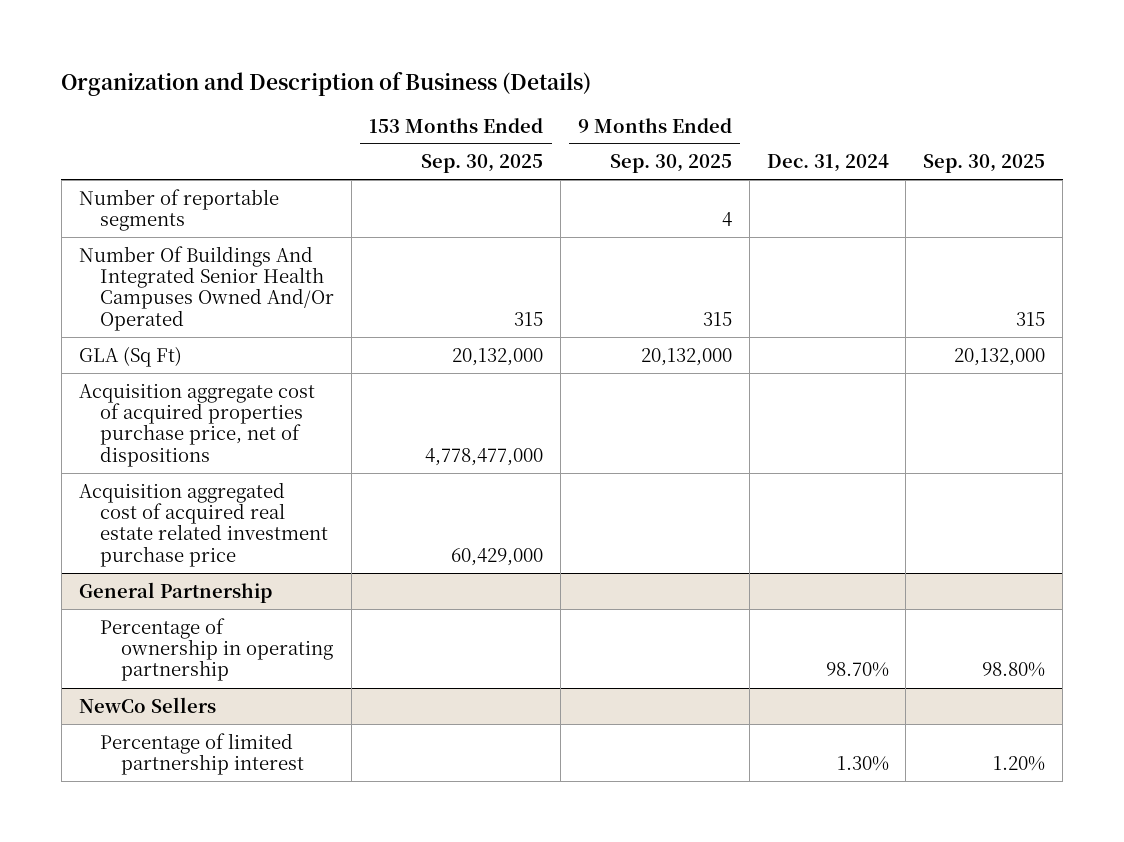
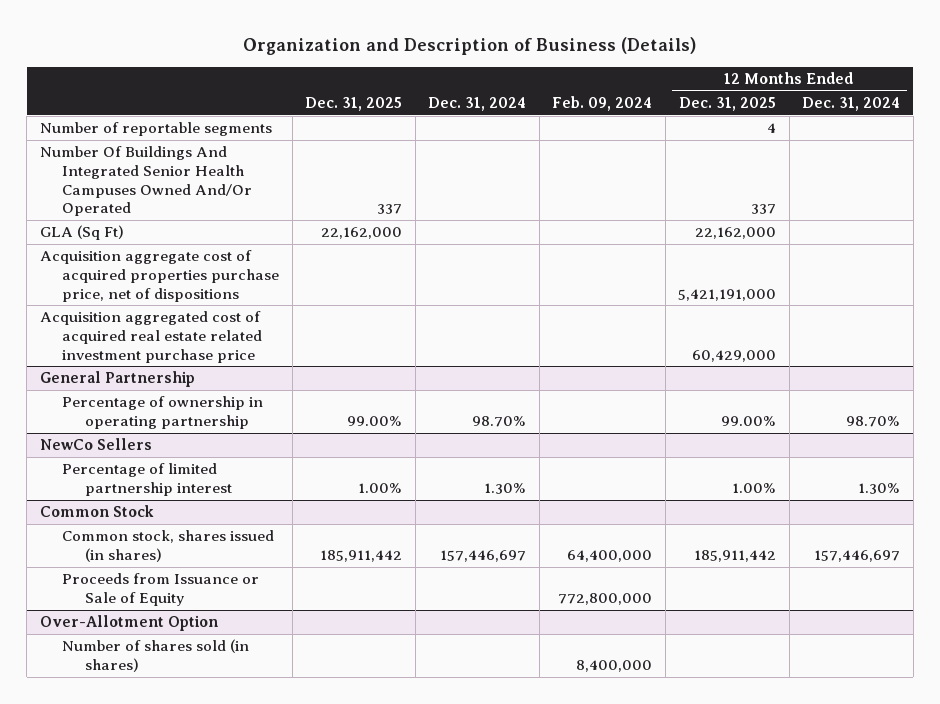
- | 153 Months Ended Sep. 30, 2025 | 9 Months Ended Sep. 30, 2025 | Dec. 31, 2024 | Sep. 30, 2025
+ | Dec. 31, 2025 | Dec. 31, 2024 | Feb. 09, 2024 | 12 Months Ended Dec. 31, 2025 | 12 Months Ended Dec. 31, 2024
+ Common Stock
+ Common stock, shares issued (in shares) | 185,911,442 | 157,446,697 | 64,400,000 | 185,911,442 | 157,446,697
+ Proceeds from Issuance or Sale of Equity | | | 772,800,000 | |
+ Over-Allotment Option
+ Number of shares sold (in shares) | | | 8,400,000 | |

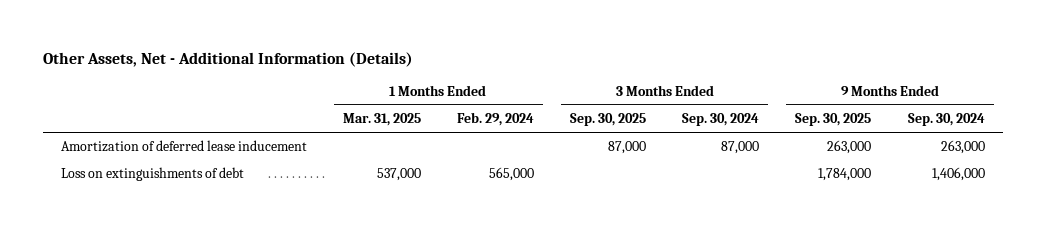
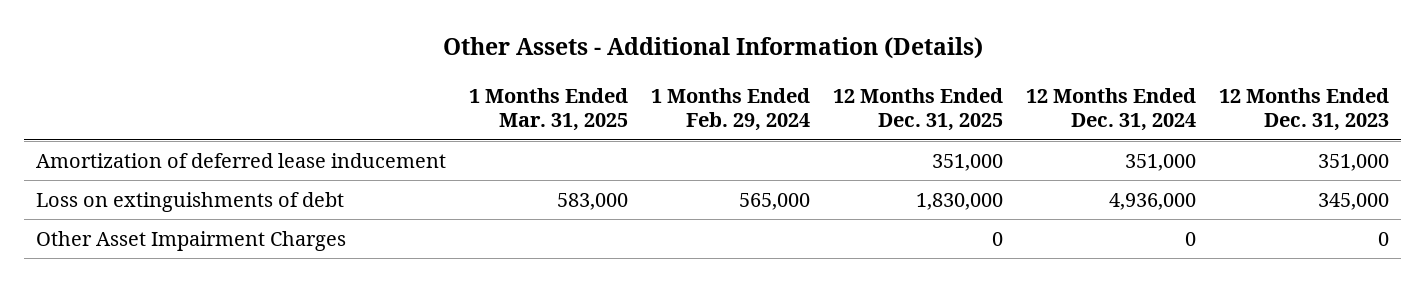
- Other Assets, Net - Additional Information (Details)
+ Other Assets - Additional Information (Details)
- | 1 Months Ended Mar. 31, 2025 | 1 Months Ended Feb. 29, 2024 | 3 Months Ended Sep. 30, 2025 | 3 Months Ended Sep. 30, 2024 | 9 Months Ended Sep. 30, 2025 | 9 Months Ended Sep. 30, 2024
+ | 1 Months Ended Mar. 31, 2025 | 1 Months Ended Feb. 29, 2024 | 12 Months Ended Dec. 31, 2025 | 12 Months Ended Dec. 31, 2024 | 12 Months Ended Dec. 31, 2023
- Loss on extinguishments of debt | 537,000 | 565,000 | | | 1,784,000 | 1,406,000
+ Loss on extinguishments of debt | 583,000 | 565,000 | 1,830,000 | 4,936,000 | 345,000
+ Other Asset Impairment Charges | | | 0 | 0 | 0

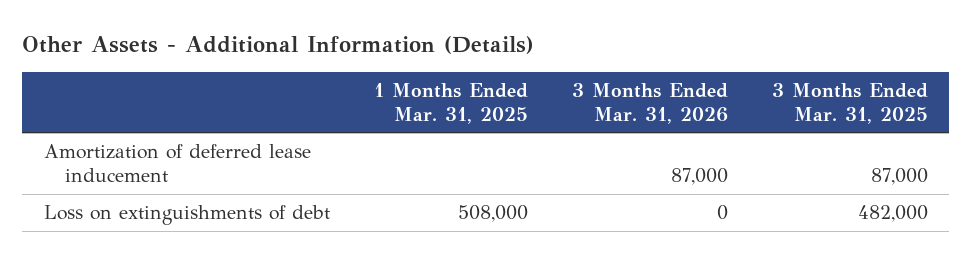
- | 1 Months Ended Mar. 31, 2025 | 1 Months Ended Feb. 29, 2024 | 12 Months Ended Dec. 31, 2025 | 12 Months Ended Dec. 31, 2024 | 12 Months Ended Dec. 31, 2023
+ | 1 Months Ended Mar. 31, 2025 | 3 Months Ended Mar. 31, 2026 | 3 Months Ended Mar. 31, 2025
- Loss on extinguishments of debt | 583,000 | 565,000 | 1,830,000 | 4,936,000 | 345,000
- Other Asset Impairment Charges | | | 0 | 0 | 0
+ Loss on extinguishments of debt | 508,000 | 0 | 482,000

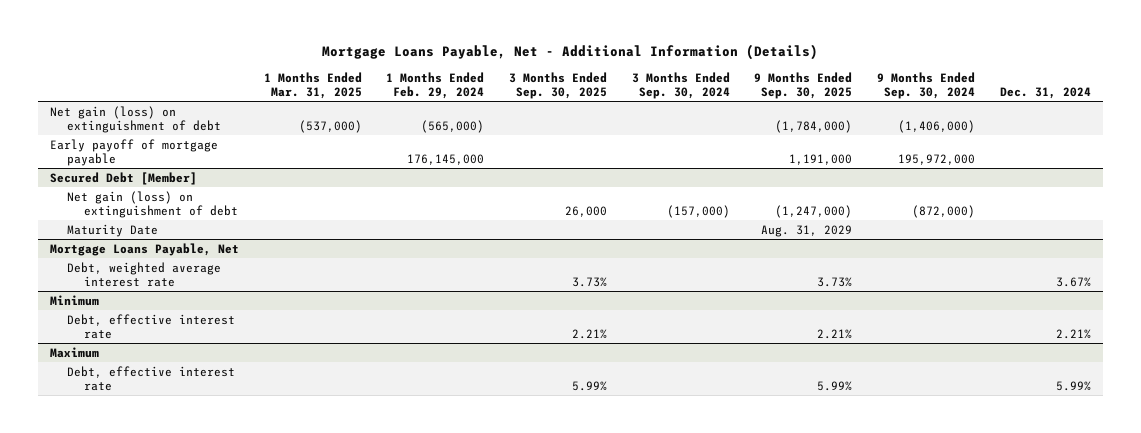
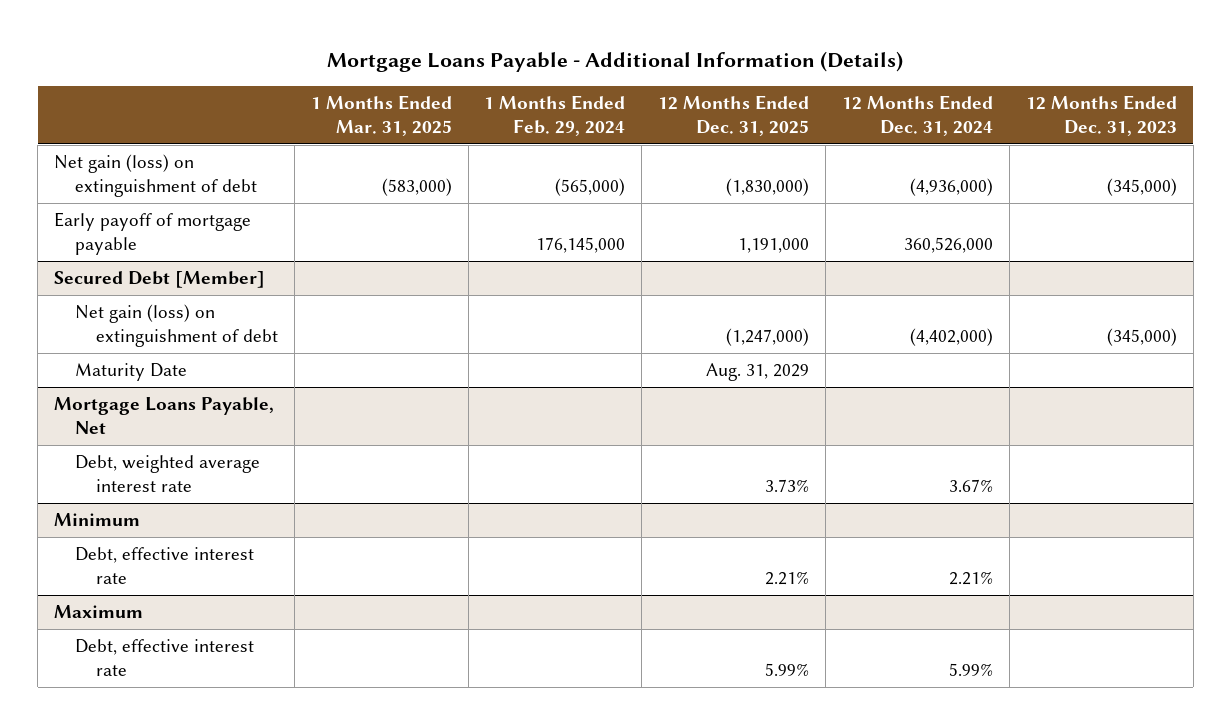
- Mortgage Loans Payable, Net - Additional Information (Details)
+ Mortgage Loans Payable - Additional Information (Details)
- | 1 Months Ended Mar. 31, 2025 | 1 Months Ended Feb. 29, 2024 | 3 Months Ended Sep. 30, 2025 | 3 Months Ended Sep. 30, 2024 | 9 Months Ended Sep. 30, 2025 | 9 Months Ended Sep. 30, 2024 | Dec. 31, 2024
+ | 1 Months Ended Mar. 31, 2025 | 1 Months Ended Feb. 29, 2024 | 12 Months Ended Dec. 31, 2025 | 12 Months Ended Dec. 31, 2024 | 12 Months Ended Dec. 31, 2023
- Net gain (loss) on extinguishment of debt | (537,000) | (565,000) | | | (1,784,000) | (1,406,000) |
+ Net gain (loss) on extinguishment of debt | (583,000) | (565,000) | (1,830,000) | (4,936,000) | (345,000)

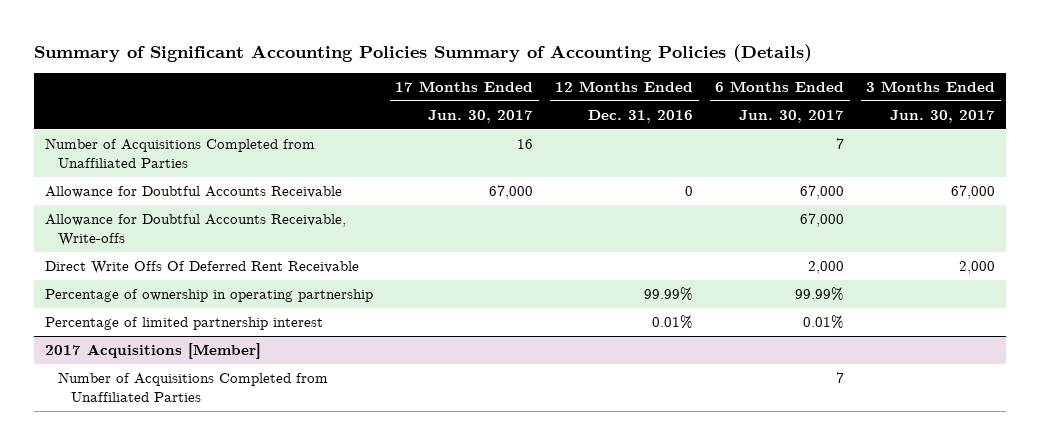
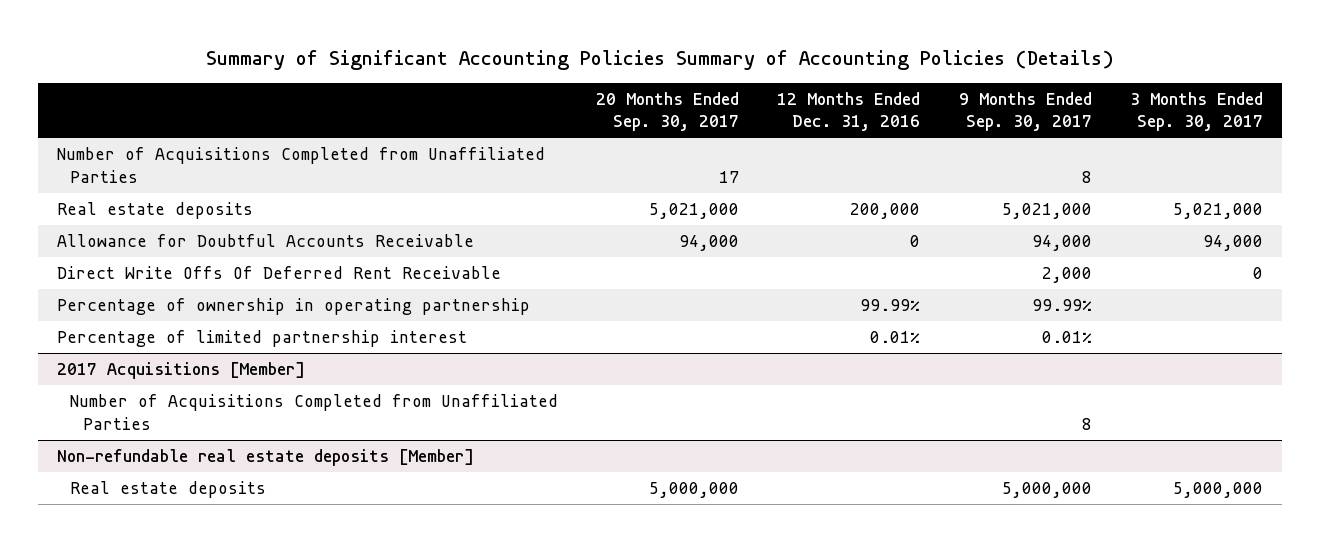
- | 17 Months Ended Jun. 30, 2017 | 12 Months Ended Dec. 31, 2016 | 6 Months Ended Jun. 30, 2017 | 3 Months Ended Jun. 30, 2017
+ | 20 Months Ended Sep. 30, 2017 | 12 Months Ended Dec. 31, 2016 | 9 Months Ended Sep. 30, 2017 | 3 Months Ended Sep. 30, 2017
+ Real estate deposits | 5,021,000 | 200,000 | 5,021,000 | 5,021,000
- Allowance for Doubtful Accounts Receivable, Write-offs | | | 67,000 |
+ Non-refundable real estate deposits [Member]
+ Real estate deposits | 5,000,000 | | 5,000,000 | 5,000,000

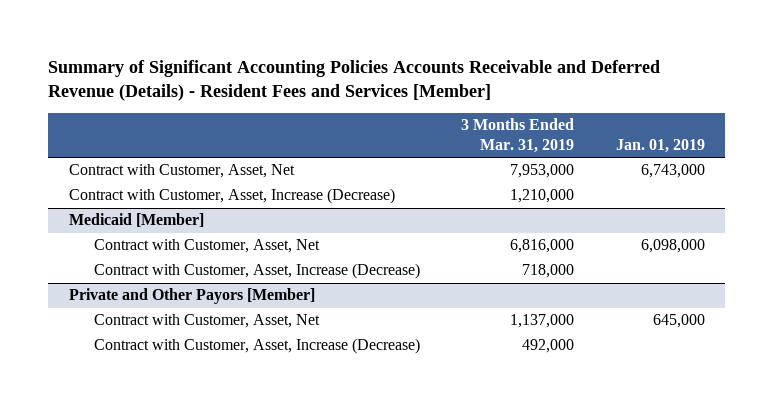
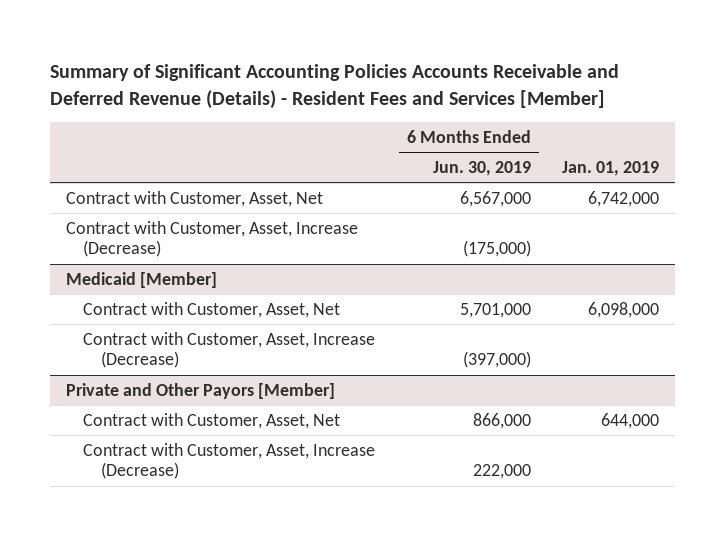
- | 3 Months Ended Mar. 31, 2019 | Jan. 01, 2019
+ | 6 Months Ended Jun. 30, 2019 | Jan. 01, 2019
- Contract with Customer, Asset, Net | 7,953,000 | 6,743,000
+ Contract with Customer, Asset, Net | 6,567,000 | 6,742,000
@ Private and Other Payors [Member]
- Contract with Customer, Asset, Net | 1,137,000 | 645,000
+ Contract with Customer, Asset, Net | 866,000 | 644,000

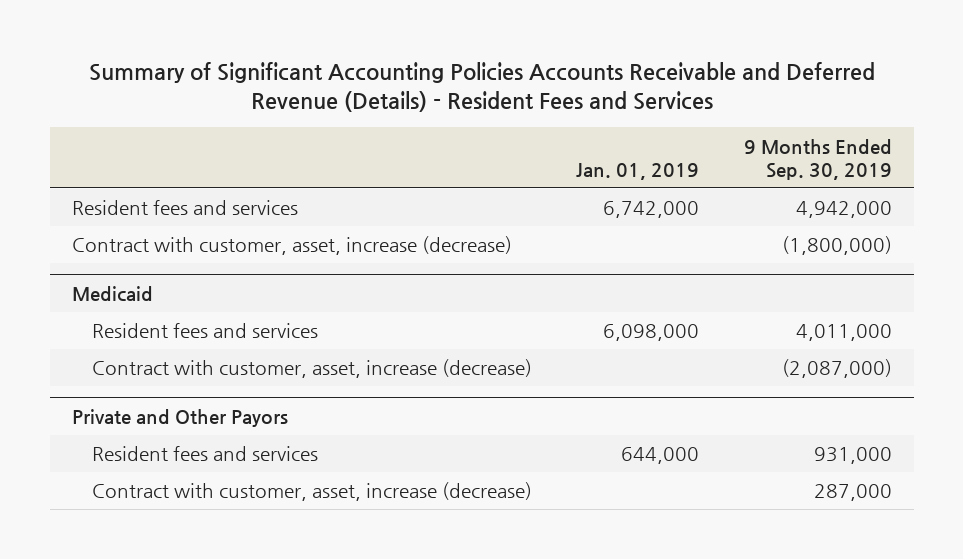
- Summary of Significant Accounting Policies Accounts Receivable and Deferred Revenue (Details) - Resident Fees and Services [Member]
+ Summary of Significant Accounting Policies Accounts Receivable and Deferred Revenue (Details) - Resident Fees and Services
- | 6 Months Ended Jun. 30, 2019 | Jan. 01, 2019
+ | Jan. 01, 2019 | 9 Months Ended Sep. 30, 2019
- Contract with Customer, Asset, Net | 6,567,000 | 6,742,000
- Contract with Customer, Asset, Increase (Decrease) | (175,000) |
- Medicaid [Member]
- Contract with Customer, Asset, Net | 5,701,000 | 6,098,000
- Contract with Customer, Asset, Increase (Decrease) | (397,000) |
- Private and Other Payors [Member]
- Contract with Customer, Asset, Net | 866,000 | 644,000
- Contract with Customer, Asset, Increase (Decrease) | 222,000 |
+ Resident fees and services | 6,742,000 | 4,942,000
+ Contract with customer, asset, increase (decrease) | | (1,800,000)
+ Medicaid
+ Resident fees and services | 6,098,000 | 4,011,000
+ Contract with customer, asset, increase (decrease) | | (2,087,000)
+ Private and Other Payors
+ Resident fees and services | 644,000 | 931,000
+ Contract with customer, asset, increase (decrease) | | 287,000

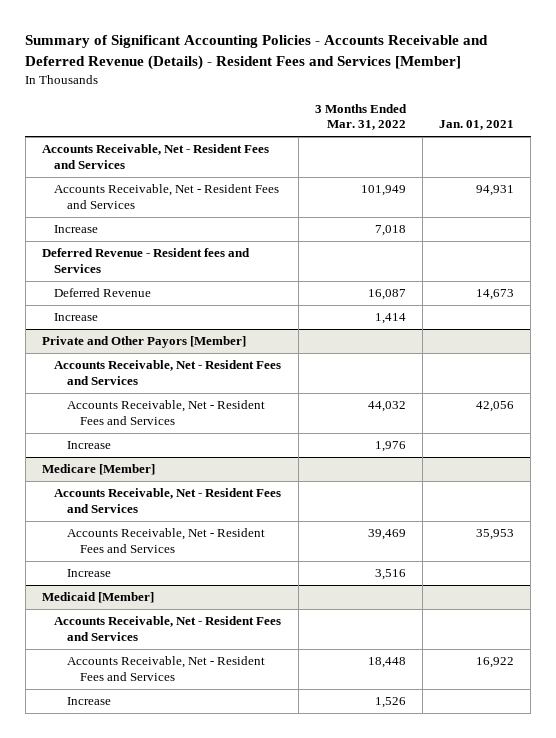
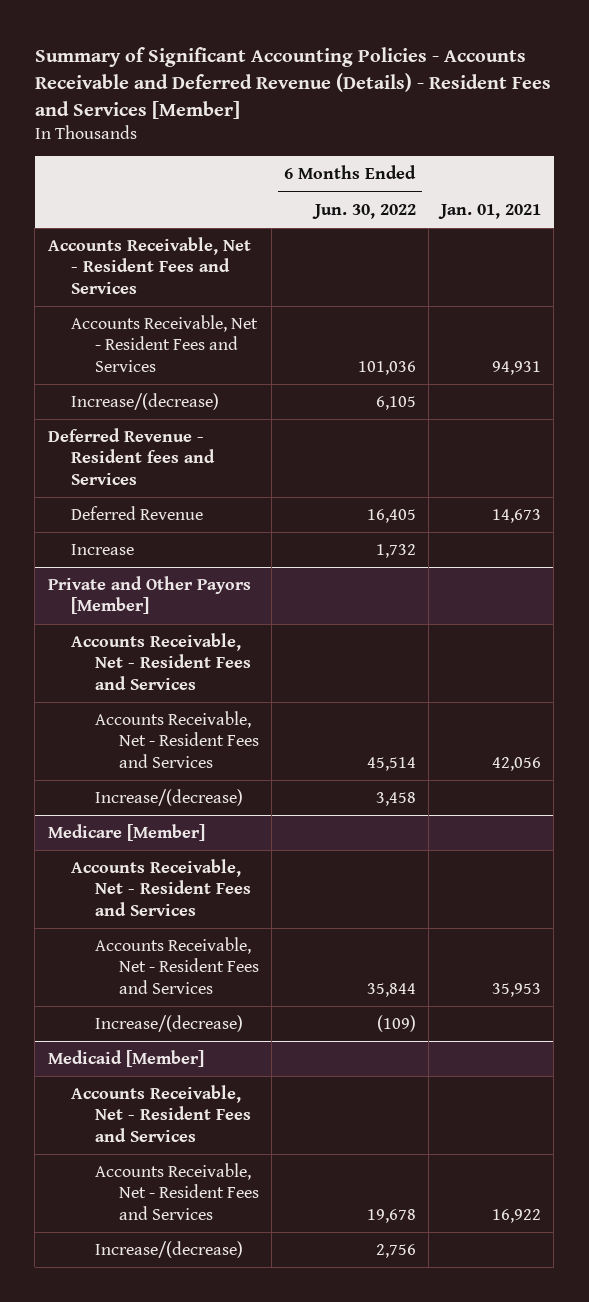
- | 3 Months Ended Mar. 31, 2022 | Jan. 01, 2021
+ | 6 Months Ended Jun. 30, 2022 | Jan. 01, 2021
- Increase | 7,018 |
+ Increase/(decrease) | 6,105 |
@ Private and Other Payors [Member]
- Increase | 1,976 |
+ Increase/(decrease) | 3,458 |
@ Medicare [Member]
- Increase | 3,516 |
+ Increase/(decrease) | (109) |
@ Medicaid [Member]
- Increase | 1,526 |
+ Increase/(decrease) | 2,756 |

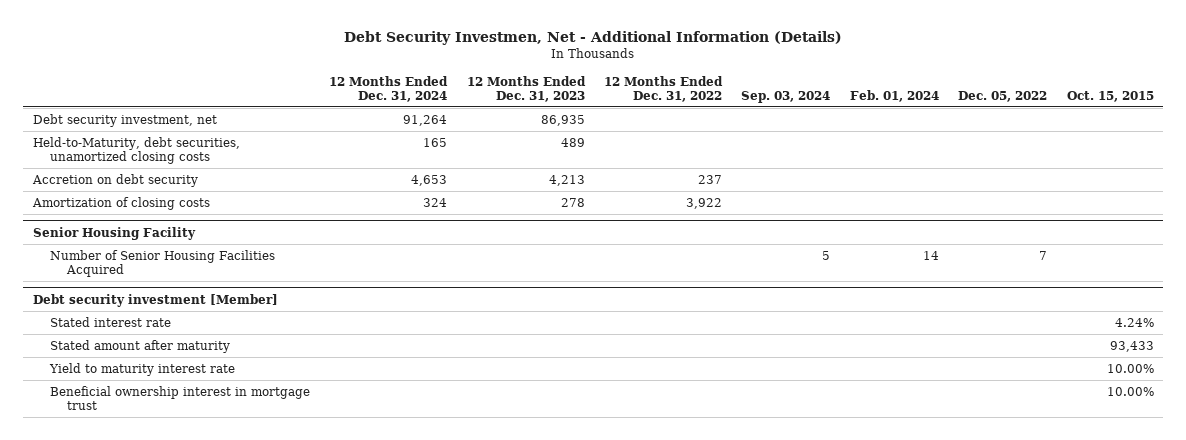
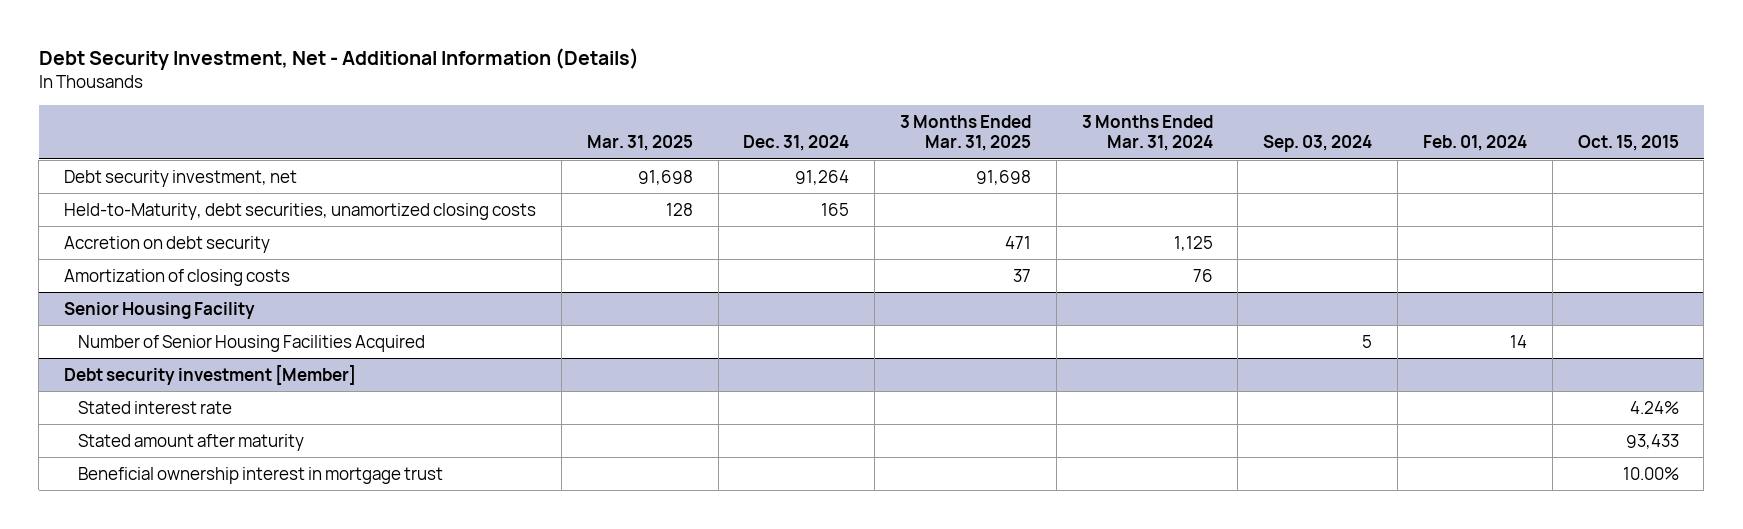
- Debt Security Investmen, Net - Additional Information (Details)
+ Debt Security Investment, Net - Additional Information (Details)
- | 12 Months Ended Dec. 31, 2024 | 12 Months Ended Dec. 31, 2023 | 12 Months Ended Dec. 31, 2022 | Sep. 03, 2024 | Feb. 01, 2024 | Dec. 05, 2022 | Oct. 15, 2015
+ | Mar. 31, 2025 | Dec. 31, 2024 | 3 Months Ended Mar. 31, 2025 | 3 Months Ended Mar. 31, 2024 | Sep. 03, 2024 | Feb. 01, 2024 | Oct. 15, 2015
@ Debt security investment [Member]
- Yield to maturity interest rate | | | | | | | 10.00%

